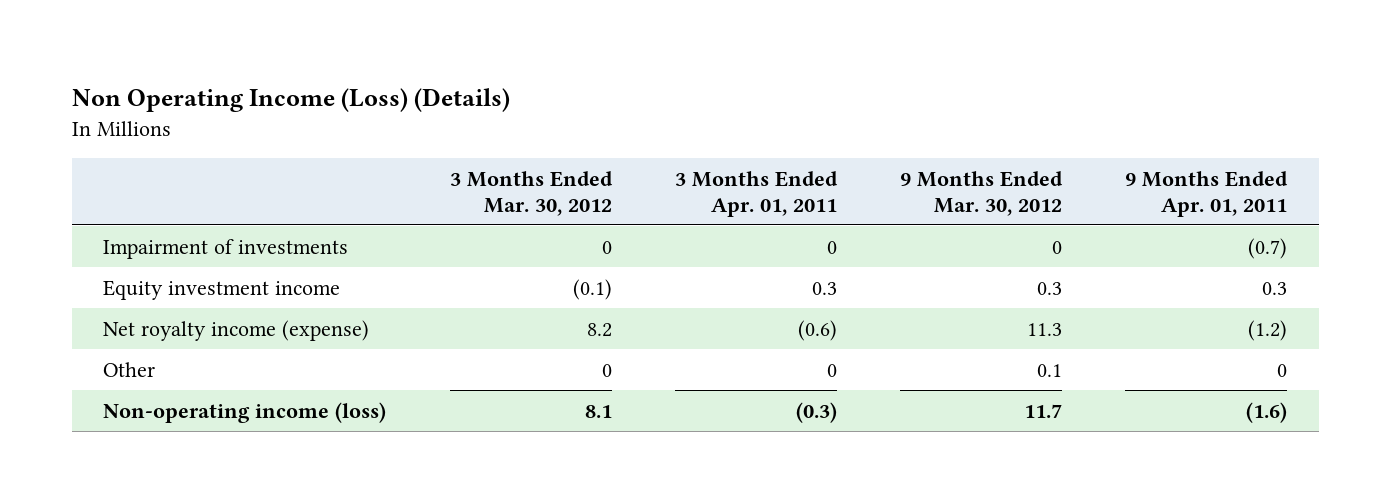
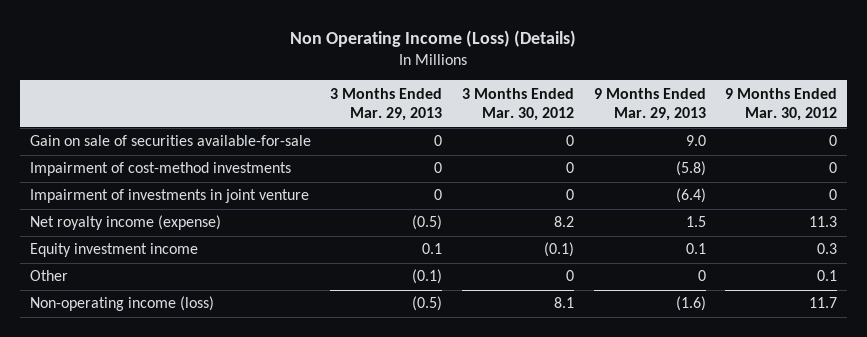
- | 3 Months Ended Mar. 30, 2012 | 3 Months Ended Apr. 01, 2011 | 9 Months Ended Mar. 30, 2012 | 9 Months Ended Apr. 01, 2011
+ | 3 Months Ended Mar. 29, 2013 | 3 Months Ended Mar. 30, 2012 | 9 Months Ended Mar. 29, 2013 | 9 Months Ended Mar. 30, 2012
- Impairment of investments | 0 | 0 | 0 | (0.7)
+ Gain on sale of securities available-for-sale | 0 | 0 | 9.0 | 0
+ Impairment of cost-method investments | 0 | 0 | (5.8) | 0
+ Impairment of investments in joint venture | 0 | 0 | (6.4) | 0
moved down: Equity investment income | 0.1 | (0.1) | 0.1 | 0.3

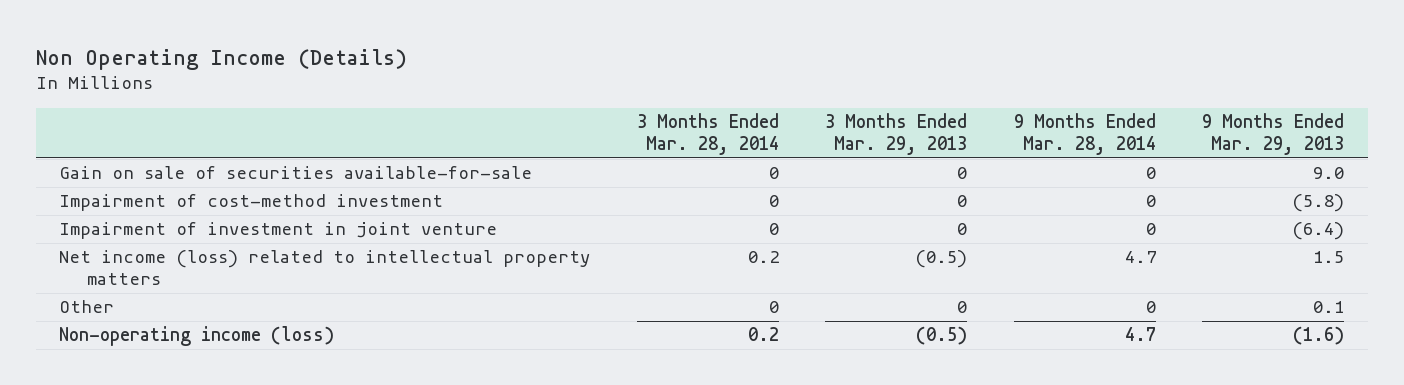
- Non Operating Income (Loss) (Details)
+ Non Operating Income (Details)
- | 3 Months Ended Mar. 29, 2013 | 3 Months Ended Mar. 30, 2012 | 9 Months Ended Mar. 29, 2013 | 9 Months Ended Mar. 30, 2012
+ | 3 Months Ended Mar. 28, 2014 | 3 Months Ended Mar. 29, 2013 | 9 Months Ended Mar. 28, 2014 | 9 Months Ended Mar. 29, 2013
- Impairment of cost-method investments | 0 | 0 | (5.8) | 0
- Impairment of investments in joint venture | 0 | 0 | (6.4) | 0
- Net royalty income (expense) | (0.5) | 8.2 | 1.5 | 11.3
- Equity investment income | 0.1 | (0.1) | 0.1 | 0.3
- Other | (0.1) | 0 | 0 | 0.1
+ Impairment of cost-method investment | 0 | 0 | 0 | (5.8)
+ Impairment of investment in joint venture | 0 | 0 | 0 | (6.4)
+ Net income (loss) related to intellectual property matters | 0.2 | (0.5) | 4.7 | 1.5
+ Other | 0 | 0 | 0 | 0.1

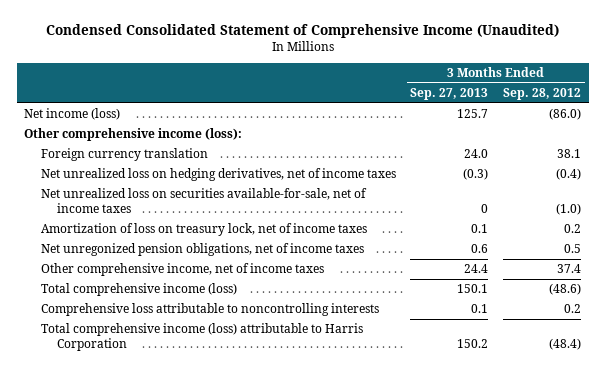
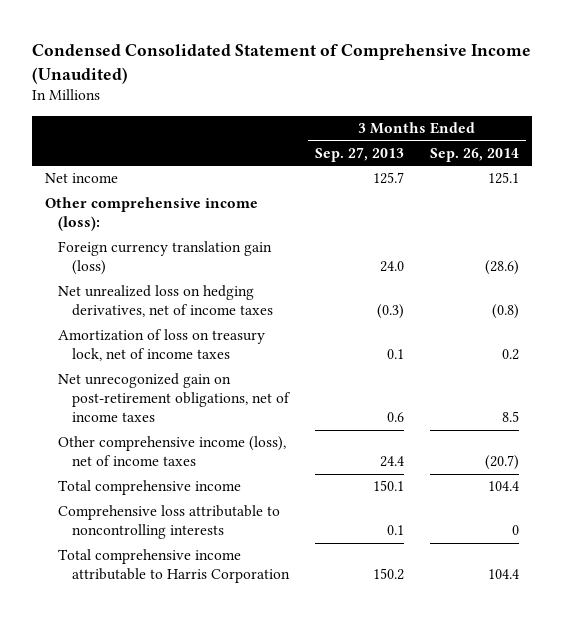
- | 3 Months Ended Sep. 27, 2013 | 3 Months Ended Sep. 28, 2012
+ | 3 Months Ended Sep. 27, 2013 | 3 Months Ended Sep. 26, 2014
- Net income (loss) | 125.7 | (86.0)
+ Net income | 125.7 | 125.1
- Foreign currency translation | 24.0 | 38.1
+ Foreign currency translation gain (loss) | 24.0 | (28.6)
- Net unrealized loss on securities available-for-sale, net of income taxes | 0 | (1.0)
- Net unregonized pension obligations, net of income taxes | 0.6 | 0.5
- Other comprehensive income, net of income taxes | 24.4 | 37.4
- Total comprehensive income (loss) | 150.1 | (48.6)
+ Net unrecogonized gain on post-retirement obligations, net of income taxes | 0.6 | 8.5
+ Other comprehensive income (loss), net of income taxes | 24.4 | (20.7)
+ Total comprehensive income | 150.1 | 104.4
- Total comprehensive income (loss) attributable to Harris Corporation | 150.2 | (48.4)
+ Total comprehensive income attributable to Harris Corporation | 150.2 | 104.4

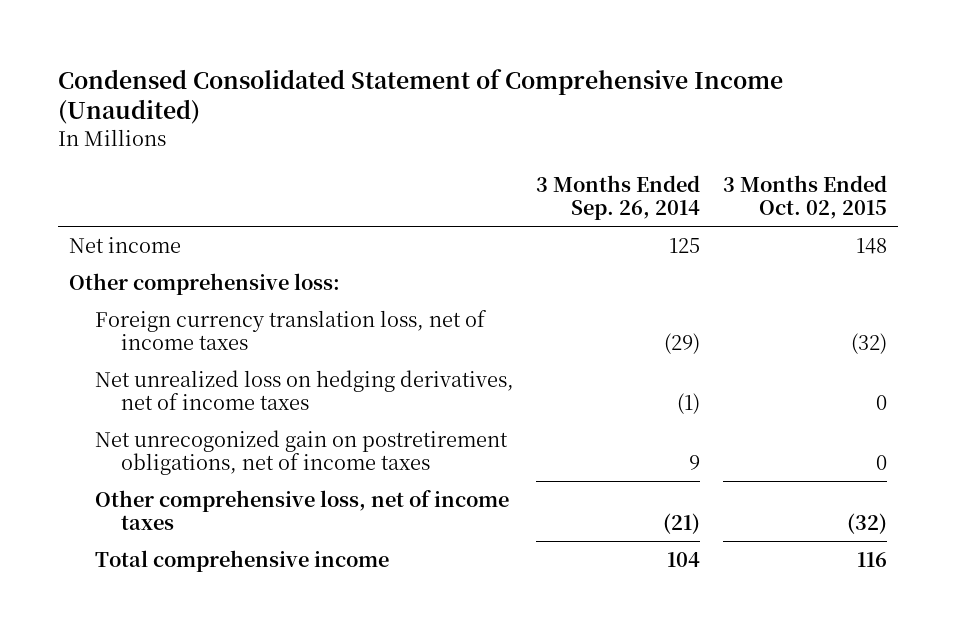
- | 3 Months Ended Sep. 27, 2013 | 3 Months Ended Sep. 26, 2014
+ | 3 Months Ended Sep. 26, 2014 | 3 Months Ended Oct. 02, 2015
- Net income | 125.7 | 125.1
- Other comprehensive income (loss):
- Foreign currency translation gain (loss) | 24.0 | (28.6)
- Net unrealized loss on hedging derivatives, net of income taxes | (0.3) | (0.8)
- Amortization of loss on treasury lock, net of income taxes | 0.1 | 0.2
- Net unrecogonized gain on post-retirement obligations, net of income taxes | 0.6 | 8.5
- Other comprehensive income (loss), net of income taxes | 24.4 | (20.7)
- Total comprehensive income | 150.1 | 104.4
- Comprehensive loss attributable to noncontrolling interests | 0.1 | 0
- Total comprehensive income attributable to Harris Corporation | 150.2 | 104.4
+ Net income | 125 | 148
+ Other comprehensive loss:
+ Foreign currency translation loss, net of income taxes | (29) | (32)
+ Net unrealized loss on hedging derivatives, net of income taxes | (1) | 0
+ Net unrecogonized gain on postretirement obligations, net of income taxes | 9 | 0
+ Other comprehensive loss, net of income taxes | (21) | (32)
+ Total comprehensive income | 104 | 116

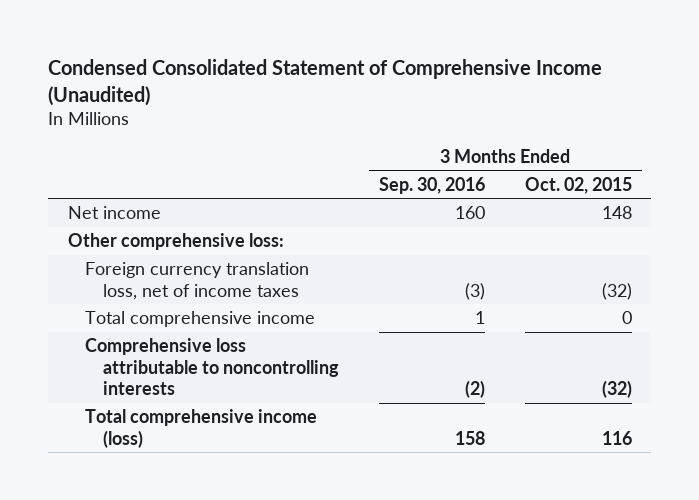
- | 3 Months Ended Sep. 26, 2014 | 3 Months Ended Oct. 02, 2015
+ | 3 Months Ended Sep. 30, 2016 | 3 Months Ended Oct. 02, 2015
- Net unrealized loss on hedging derivatives, net of income taxes | (1) | 0
- Net unrecogonized gain on postretirement obligations, net of income taxes | 9 | 0
- Other comprehensive loss, net of income taxes | (21) | (32)
- Total comprehensive income | 104 | 116
+ Total comprehensive income | 1 | 0
+ Comprehensive loss attributable to noncontrolling interests | (2) | (32)
+ Total comprehensive income (loss) | 158 | 116

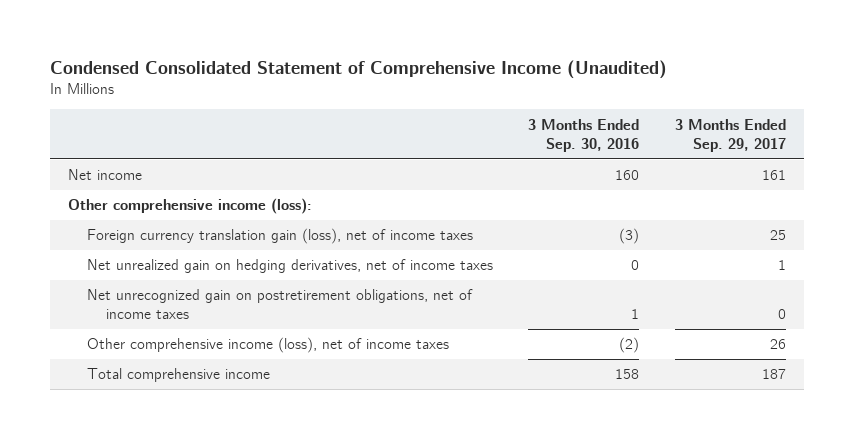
- | 3 Months Ended Sep. 30, 2016 | 3 Months Ended Oct. 02, 2015
+ | 3 Months Ended Sep. 30, 2016 | 3 Months Ended Sep. 29, 2017
- Other comprehensive loss:
- Foreign currency translation loss, net of income taxes | (3) | (32)
- Total comprehensive income | 1 | 0
- Comprehensive loss attributable to noncontrolling interests | (2) | (32)
- Total comprehensive income (loss) | 158 | 116
+ Other comprehensive income (loss):
+ Foreign currency translation gain (loss), net of income taxes | (3) | 25
+ Net unrealized gain on hedging derivatives, net of income taxes | 0 | 1
+ Net unrecognized gain on postretirement obligations, net of income taxes | 1 | 0
+ Other comprehensive income (loss), net of income taxes | (2) | 26
+ Total comprehensive income | 158 | 187

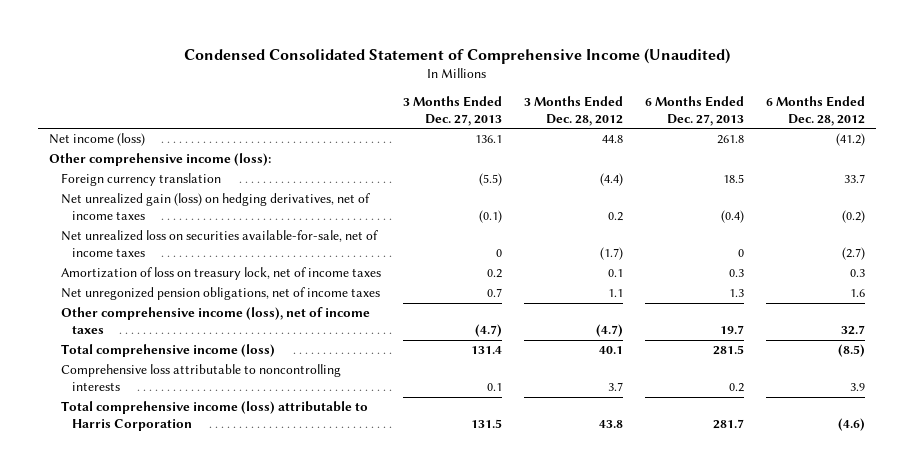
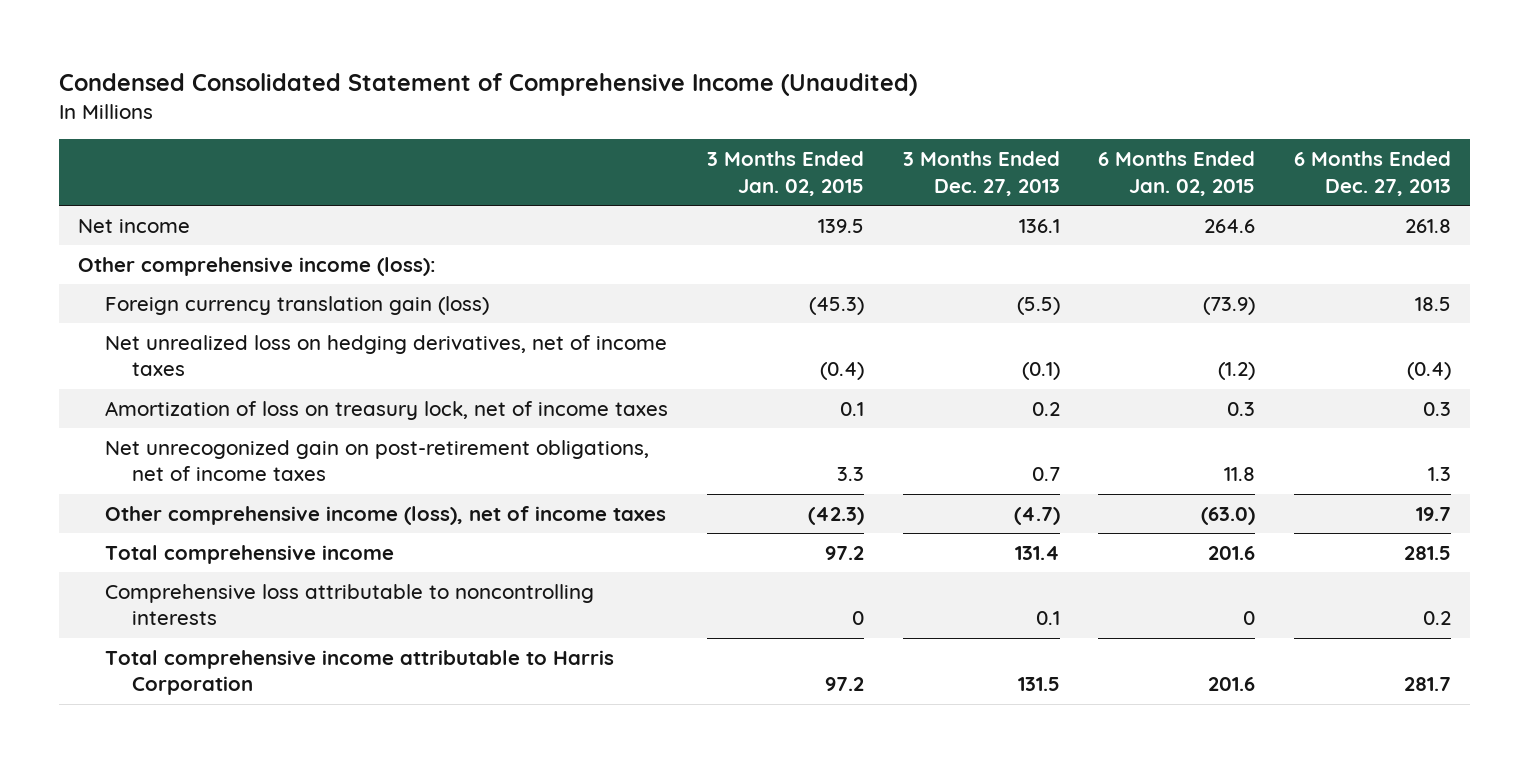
- | 3 Months Ended Dec. 27, 2013 | 3 Months Ended Dec. 28, 2012 | 6 Months Ended Dec. 27, 2013 | 6 Months Ended Dec. 28, 2012
+ | 3 Months Ended Jan. 02, 2015 | 3 Months Ended Dec. 27, 2013 | 6 Months Ended Jan. 02, 2015 | 6 Months Ended Dec. 27, 2013
- Net income (loss) | 136.1 | 44.8 | 261.8 | (41.2)
+ Net income | 139.5 | 136.1 | 264.6 | 261.8
- Foreign currency translation | (5.5) | (4.4) | 18.5 | 33.7
- Net unrealized gain (loss) on hedging derivatives, net of income taxes | (0.1) | 0.2 | (0.4) | (0.2)
- Net unrealized loss on securities available-for-sale, net of income taxes | 0 | (1.7) | 0 | (2.7)
+ Foreign currency translation gain (loss) | (45.3) | (5.5) | (73.9) | 18.5
+ Net unrealized loss on hedging derivatives, net of income taxes | (0.4) | (0.1) | (1.2) | (0.4)
- Net unregonized pension obligations, net of income taxes | 0.7 | 1.1 | 1.3 | 1.6
+ Net unrecogonized gain on post-retirement obligations, net of income taxes | 3.3 | 0.7 | 11.8 | 1.3
- Total comprehensive income (loss) | 131.4 | 40.1 | 281.5 | (8.5)
+ Total comprehensive income | 97.2 | 131.4 | 201.6 | 281.5
- Total comprehensive income (loss) attributable to Harris Corporation | 131.5 | 43.8 | 281.7 | (4.6)
+ Total comprehensive income attributable to Harris Corporation | 97.2 | 131.5 | 201.6 | 281.7

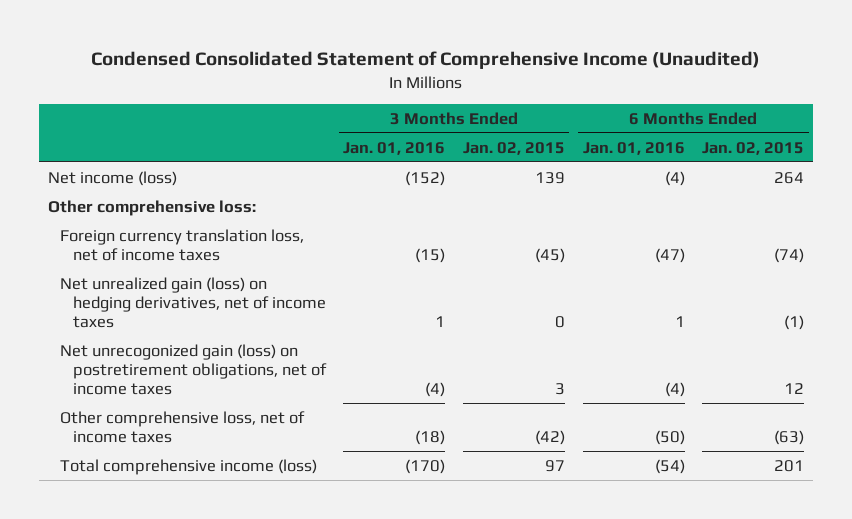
- | 3 Months Ended Jan. 02, 2015 | 3 Months Ended Dec. 27, 2013 | 6 Months Ended Jan. 02, 2015 | 6 Months Ended Dec. 27, 2013
+ | 3 Months Ended Jan. 01, 2016 | 3 Months Ended Jan. 02, 2015 | 6 Months Ended Jan. 01, 2016 | 6 Months Ended Jan. 02, 2015
- Net income | 139.5 | 136.1 | 264.6 | 261.8
- Other comprehensive income (loss):
- Foreign currency translation gain (loss) | (45.3) | (5.5) | (73.9) | 18.5
- Net unrealized loss on hedging derivatives, net of income taxes | (0.4) | (0.1) | (1.2) | (0.4)
- Amortization of loss on treasury lock, net of income taxes | 0.1 | 0.2 | 0.3 | 0.3
- Net unrecogonized gain on post-retirement obligations, net of income taxes | 3.3 | 0.7 | 11.8 | 1.3
- Other comprehensive income (loss), net of income taxes | (42.3) | (4.7) | (63.0) | 19.7
- Total comprehensive income | 97.2 | 131.4 | 201.6 | 281.5
- Comprehensive loss attributable to noncontrolling interests | 0 | 0.1 | 0 | 0.2
- Total comprehensive income attributable to Harris Corporation | 97.2 | 131.5 | 201.6 | 281.7
+ Net income (loss) | (152) | 139 | (4) | 264
+ Other comprehensive loss:
+ Foreign currency translation loss, net of income taxes | (15) | (45) | (47) | (74)
+ Net unrealized gain (loss) on hedging derivatives, net of income taxes | 1 | 0 | 1 | (1)
+ Net unrecogonized gain (loss) on postretirement obligations, net of income taxes | (4) | 3 | (4) | 12
+ Other comprehensive loss, net of income taxes | (18) | (42) | (50) | (63)
+ Total comprehensive income (loss) | (170) | 97 | (54) | 201

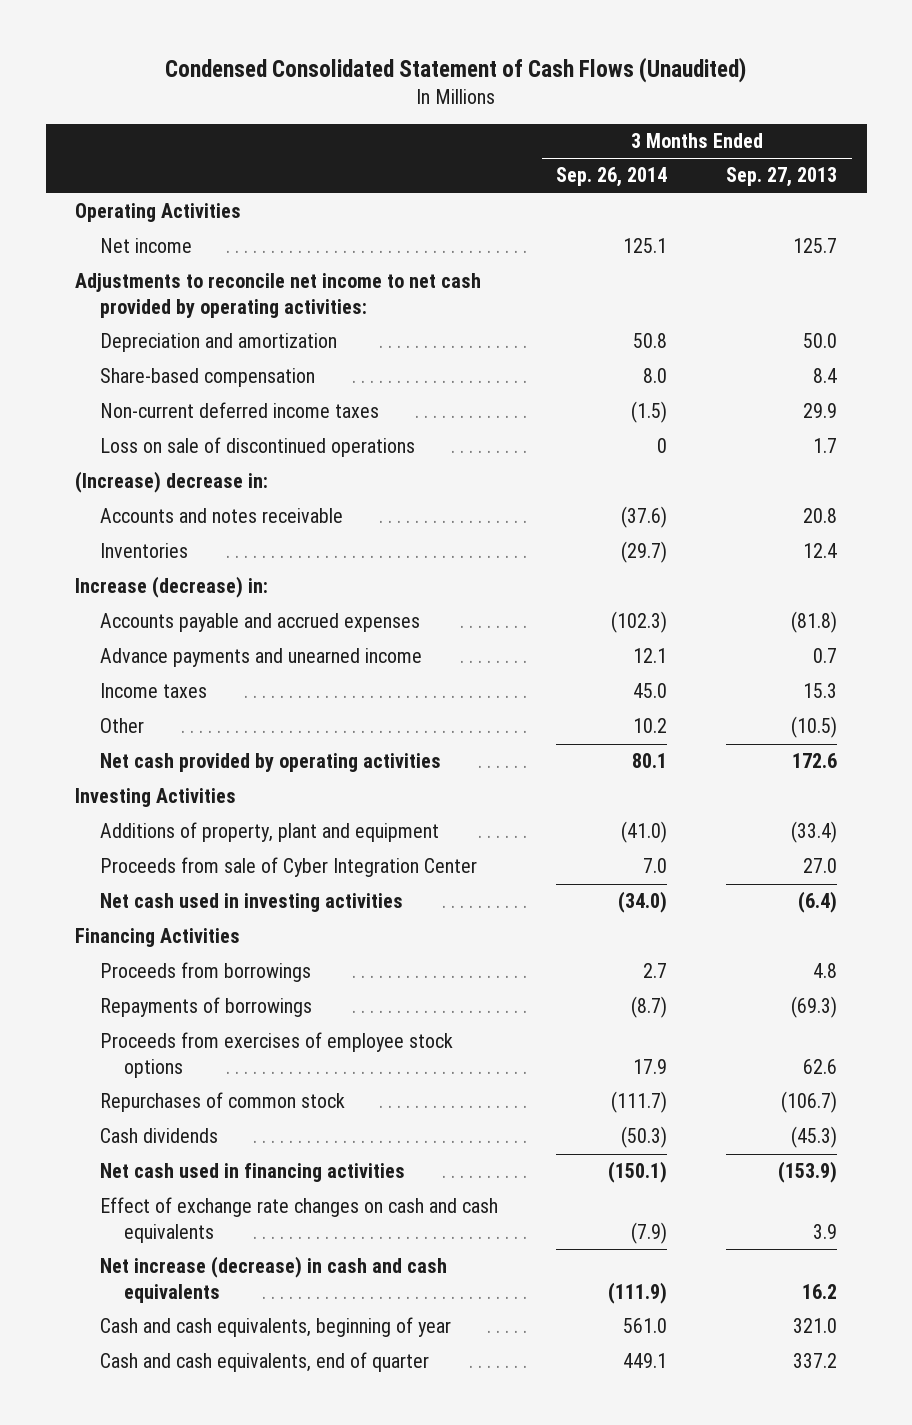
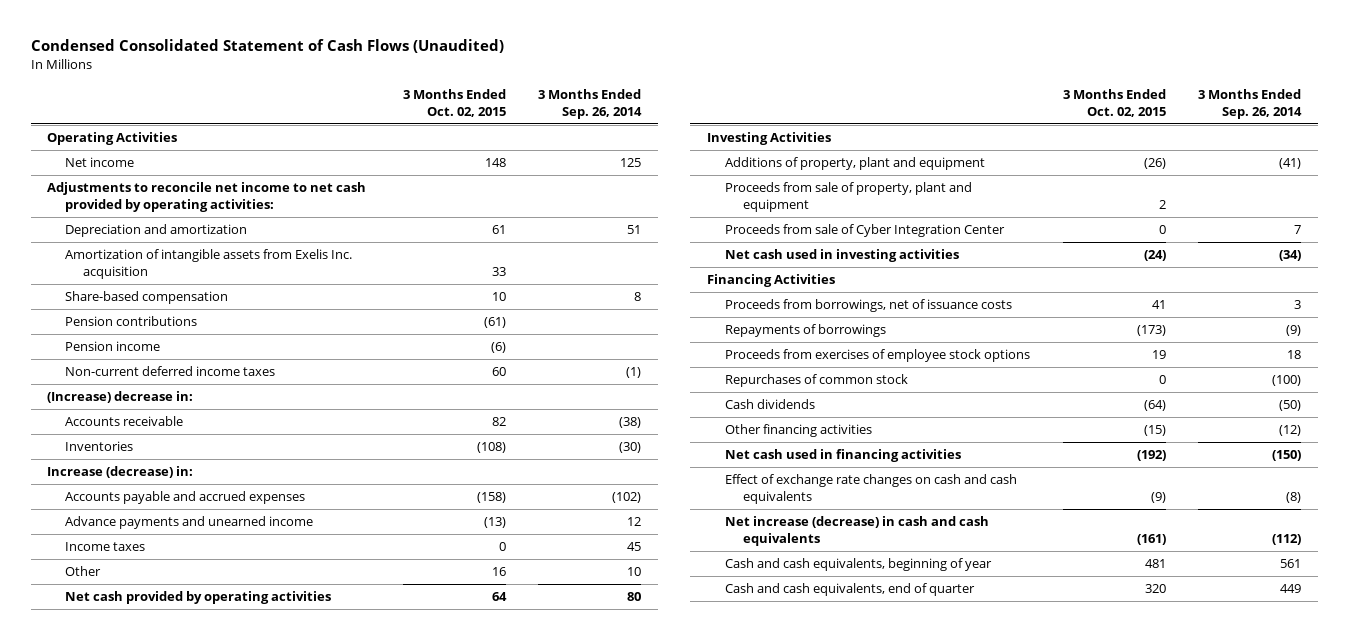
- | 3 Months Ended Sep. 26, 2014 | 3 Months Ended Sep. 27, 2013
+ | 3 Months Ended Oct. 02, 2015 | 3 Months Ended Sep. 26, 2014
- Net income | 125.1 | 125.7
+ Net income | 148 | 125
- Depreciation and amortization | 50.8 | 50.0
- Share-based compensation | 8.0 | 8.4
- Non-current deferred income taxes | (1.5) | 29.9
- Loss on sale of discontinued operations | 0 | 1.7
+ Depreciation and amortization | 61 | 51
+ Amortization of intangible assets from Exelis Inc. acquisition | 33 |
+ Share-based compensation | 10 | 8
+ Pension contributions | (61) |
+ Pension income | (6) |
+ Non-current deferred income taxes | 60 | (1)
- Accounts and notes receivable | (37.6) | 20.8
- Inventories | (29.7) | 12.4
+ Accounts receivable | 82 | (38)
+ Inventories | (108) | (30)
- Accounts payable and accrued expenses | (102.3) | (81.8)
- Advance payments and unearned income | 12.1 | 0.7
- Income taxes | 45.0 | 15.3
- Other | 10.2 | (10.5)
- Net cash provided by operating activities | 80.1 | 172.6
+ Accounts payable and accrued expenses | (158) | (102)
+ Advance payments and unearned income | (13) | 12
+ Income taxes | 0 | 45
+ Other | 16 | 10
+ Net cash provided by operating activities | 64 | 80
- Additions of property, plant and equipment | (41.0) | (33.4)
- Proceeds from sale of Cyber Integration Center | 7.0 | 27.0
- Net cash used in investing activities | (34.0) | (6.4)
+ Additions of property, plant and equipment | (26) | (41)
+ Proceeds from sale of property, plant and equipment | 2 |
+ Proceeds from sale of Cyber Integration Center | 0 | 7
+ Net cash used in investing activities | (24) | (34)
- Proceeds from borrowings | 2.7 | 4.8
- Repayments of borrowings | (8.7) | (69.3)
- Proceeds from exercises of employee stock options | 17.9 | 62.6
- Repurchases of common stock | (111.7) | (106.7)
- Cash dividends | (50.3) | (45.3)
- Net cash used in financing activities | (150.1) | (153.9)
- Effect of exchange rate changes on cash and cash equivalents | (7.9) | 3.9
- Net increase (decrease) in cash and cash equivalents | (111.9) | 16.2
- Cash and cash equivalents, beginning of year | 561.0 | 321.0
- Cash and cash equivalents, end of quarter | 449.1 | 337.2
+ Proceeds from borrowings, net of issuance costs | 41 | 3
+ Repayments of borrowings | (173) | (9)
+ Proceeds from exercises of employee stock options | 19 | 18
+ Repurchases of common stock | 0 | (100)
+ Cash dividends | (64) | (50)
+ Other financing activities | (15) | (12)
+ Net cash used in financing activities | (192) | (150)
+ Effect of exchange rate changes on cash and cash equivalents | (9) | (8)
+ Net increase (decrease) in cash and cash equivalents | (161) | (112)
+ Cash and cash equivalents, beginning of year | 481 | 561
+ Cash and cash equivalents, end of quarter | 320 | 449

